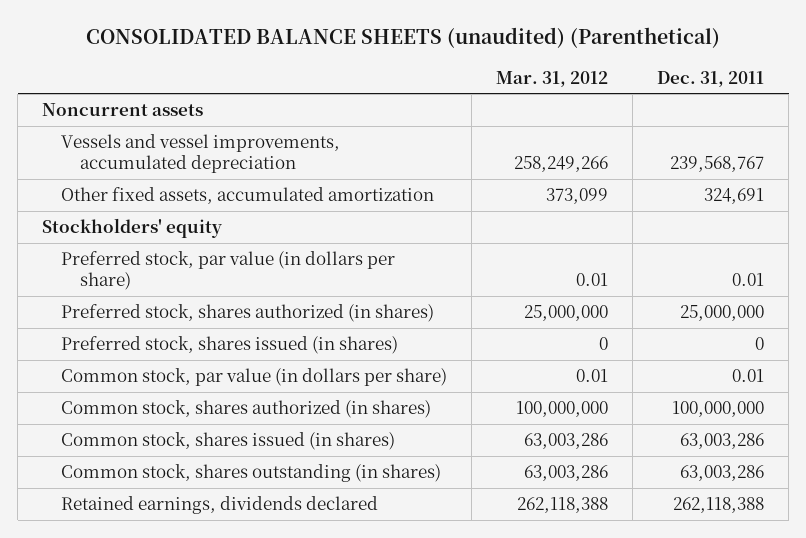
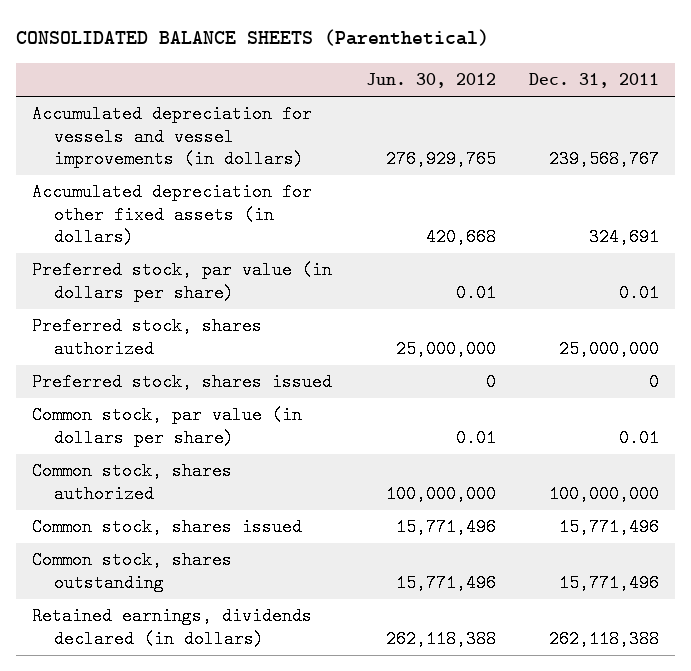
- CONSOLIDATED BALANCE SHEETS (unaudited) (Parenthetical)
+ CONSOLIDATED BALANCE SHEETS (Parenthetical)
- | Mar. 31, 2012 | Dec. 31, 2011
+ | Jun. 30, 2012 | Dec. 31, 2011
- Noncurrent assets
- Vessels and vessel improvements, accumulated depreciation | 258,249,266 | 239,568,767
- Other fixed assets, accumulated amortization | 373,099 | 324,691
- Stockholders' equity
+ Accumulated depreciation for vessels and vessel improvements (in dollars) | 276,929,765 | 239,568,767
+ Accumulated depreciation for other fixed assets (in dollars) | 420,668 | 324,691
- Preferred stock, shares authorized (in shares) | 25,000,000 | 25,000,000
- Preferred stock, shares issued (in shares) | 0 | 0
+ Preferred stock, shares authorized | 25,000,000 | 25,000,000
+ Preferred stock, shares issued | 0 | 0
- Common stock, shares authorized (in shares) | 100,000,000 | 100,000,000
- Common stock, shares issued (in shares) | 63,003,286 | 63,003,286
- Common stock, shares outstanding (in shares) | 63,003,286 | 63,003,286
- Retained earnings, dividends declared | 262,118,388 | 262,118,388
+ Common stock, shares authorized | 100,000,000 | 100,000,000
+ Common stock, shares issued | 15,771,496 | 15,771,496
+ Common stock, shares outstanding | 15,771,496 | 15,771,496
+ Retained earnings, dividends declared (in dollars) | 262,118,388 | 262,118,388

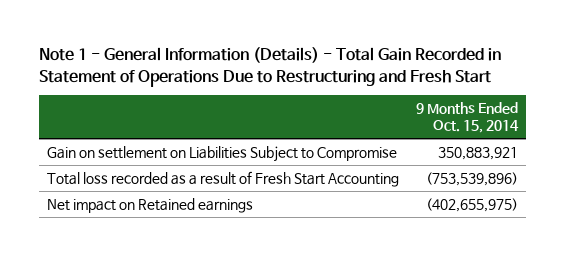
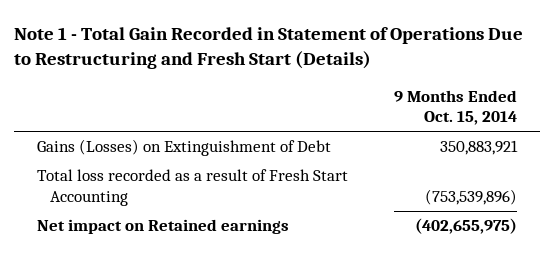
- Note 1 - General Information (Details) - Total Gain Recorded in Statement of Operations Due to Restructuring and Fresh Start
+ Note 1 - Total Gain Recorded in Statement of Operations Due to Restructuring and Fresh Start (Details)
- Gain on settlement on Liabilities Subject to Compromise | 350,883,921
+ Gains (Losses) on Extinguishment of Debt | 350,883,921

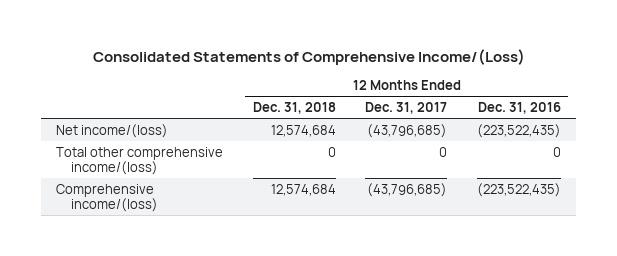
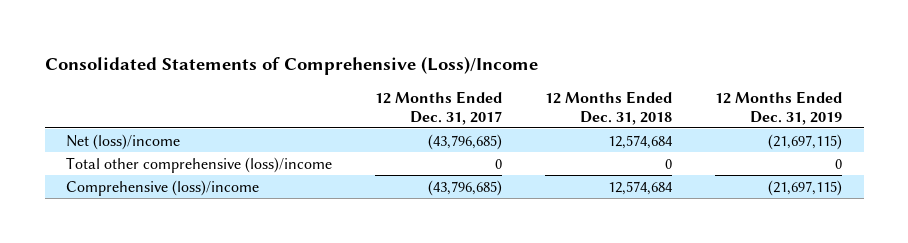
- Consolidated Statements of Comprehensive Income/(Loss)
+ Consolidated Statements of Comprehensive (Loss)/Income
- | 12 Months Ended Dec. 31, 2018 | 12 Months Ended Dec. 31, 2017 | 12 Months Ended Dec. 31, 2016
+ | 12 Months Ended Dec. 31, 2017 | 12 Months Ended Dec. 31, 2018 | 12 Months Ended Dec. 31, 2019
- Net income/(loss) | 12,574,684 | (43,796,685) | (223,522,435)
- Total other comprehensive income/(loss) | 0 | 0 | 0
- Comprehensive income/(loss) | 12,574,684 | (43,796,685) | (223,522,435)
+ Net (loss)/income | (43,796,685) | 12,574,684 | (21,697,115)
+ Total other comprehensive (loss)/income | 0 | 0 | 0
+ Comprehensive (loss)/income | (43,796,685) | 12,574,684 | (21,697,115)

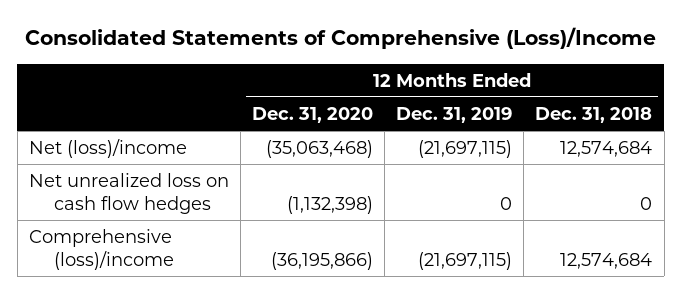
- | 12 Months Ended Dec. 31, 2017 | 12 Months Ended Dec. 31, 2018 | 12 Months Ended Dec. 31, 2019
+ | 12 Months Ended Dec. 31, 2020 | 12 Months Ended Dec. 31, 2019 | 12 Months Ended Dec. 31, 2018
- Total other comprehensive (loss)/income | 0 | 0 | 0
+ Net unrealized loss on cash flow hedges | (1,132,398) | 0 | 0

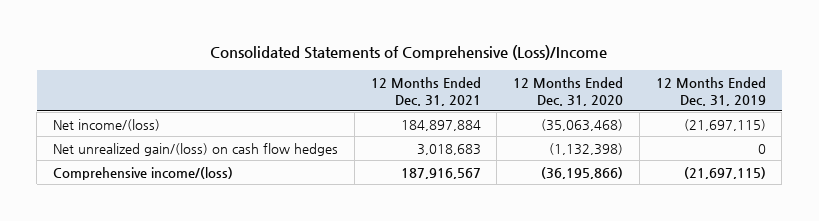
- | 12 Months Ended Dec. 31, 2020 | 12 Months Ended Dec. 31, 2019 | 12 Months Ended Dec. 31, 2018
+ | 12 Months Ended Dec. 31, 2021 | 12 Months Ended Dec. 31, 2020 | 12 Months Ended Dec. 31, 2019
- Net (loss)/income | (35,063,468) | (21,697,115) | 12,574,684
- Net unrealized loss on cash flow hedges | (1,132,398) | 0 | 0
- Comprehensive (loss)/income | (36,195,866) | (21,697,115) | 12,574,684
+ Net income/(loss) | 184,897,884 | (35,063,468) | (21,697,115)
+ Net unrealized gain/(loss) on cash flow hedges | 3,018,683 | (1,132,398) | 0
+ Comprehensive income/(loss) | 187,916,567 | (36,195,866) | (21,697,115)

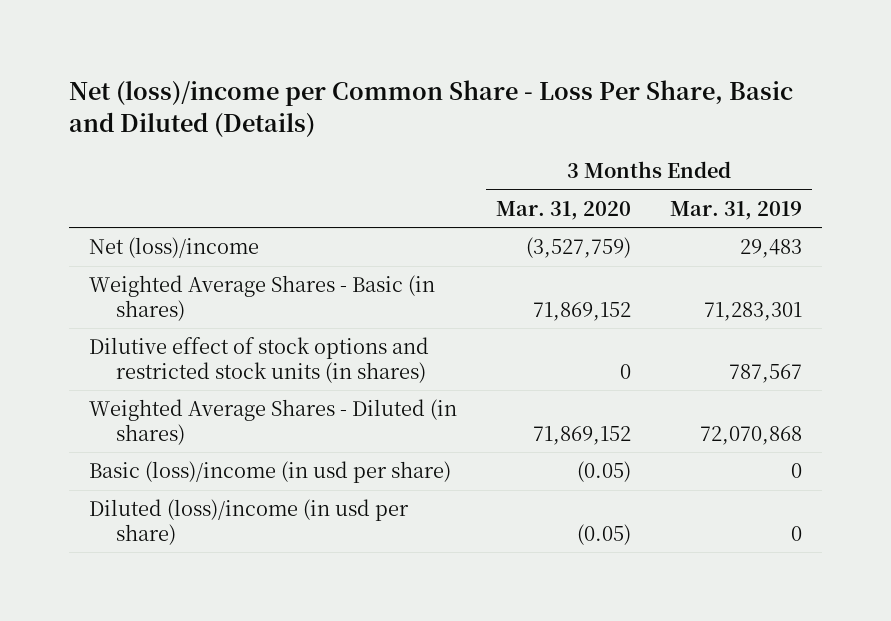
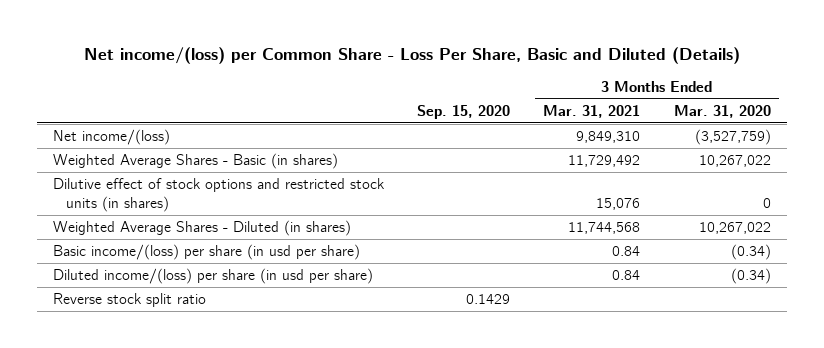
- Net (loss)/income per Common Share - Loss Per Share, Basic and Diluted (Details)
+ Net income/(loss) per Common Share - Loss Per Share, Basic and Diluted (Details)
- | 3 Months Ended Mar. 31, 2020 | 3 Months Ended Mar. 31, 2019
+ | Sep. 15, 2020 | 3 Months Ended Mar. 31, 2021 | 3 Months Ended Mar. 31, 2020
- Net (loss)/income | (3,527,759) | 29,483
- Weighted Average Shares - Basic (in shares) | 71,869,152 | 71,283,301
+ Net income/(loss) | | 9,849,310 | (3,527,759)
+ Weighted Average Shares - Basic (in shares) | | 11,729,492 | 10,267,022
- Weighted Average Shares - Diluted (in shares) | 71,869,152 | 72,070,868
- Basic (loss)/income (in usd per share) | (0.05) | 0
- Diluted (loss)/income (in usd per share) | (0.05) | 0
+ Weighted Average Shares - Diluted (in shares) | | 11,744,568 | 10,267,022
+ Basic income/(loss) per share (in usd per share) | | 0.84 | (0.34)
+ Diluted income/(loss) per share (in usd per share) | | 0.84 | (0.34)
+ Reverse stock split ratio | 0.1429 | |

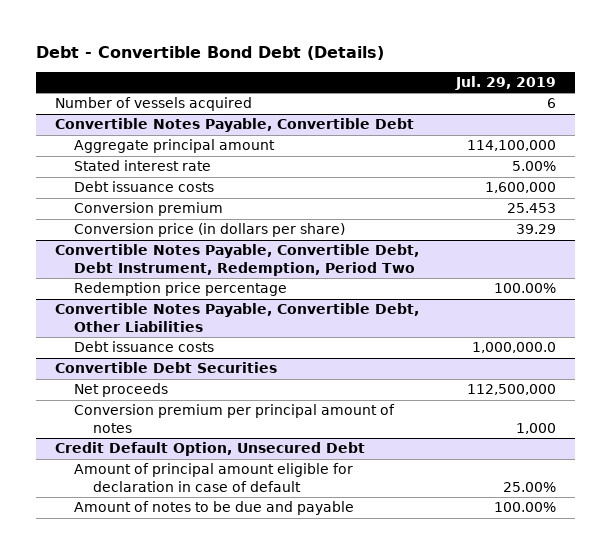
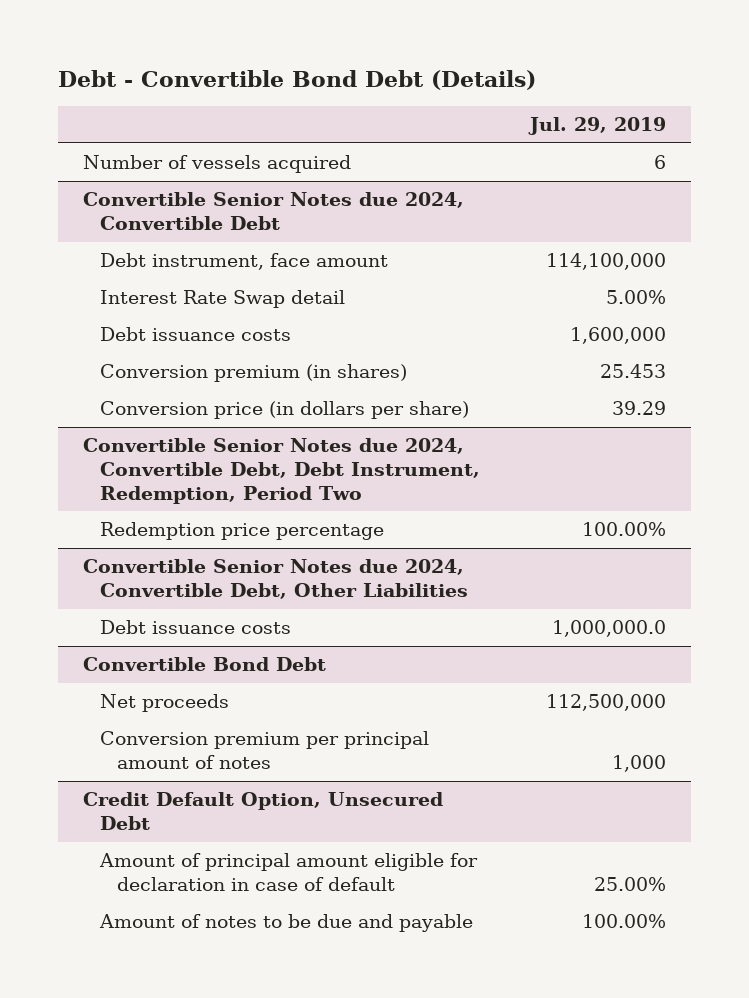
- Convertible Notes Payable, Convertible Debt
- Aggregate principal amount | 114,100,000
- Stated interest rate | 5.00%
+ Convertible Senior Notes due 2024, Convertible Debt
+ Debt instrument, face amount | 114,100,000
+ Interest Rate Swap detail | 5.00%
- Conversion premium | 25.453
+ Conversion premium (in shares) | 25.453
- Convertible Notes Payable, Convertible Debt, Debt Instrument, Redemption, Period Two
+ Convertible Senior Notes due 2024, Convertible Debt, Debt Instrument, Redemption, Period Two
- Convertible Notes Payable, Convertible Debt, Other Liabilities
+ Convertible Senior Notes due 2024, Convertible Debt, Other Liabilities
- Convertible Debt Securities
+ Convertible Bond Debt

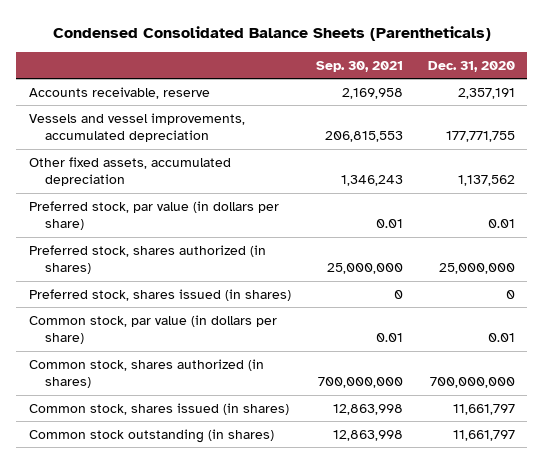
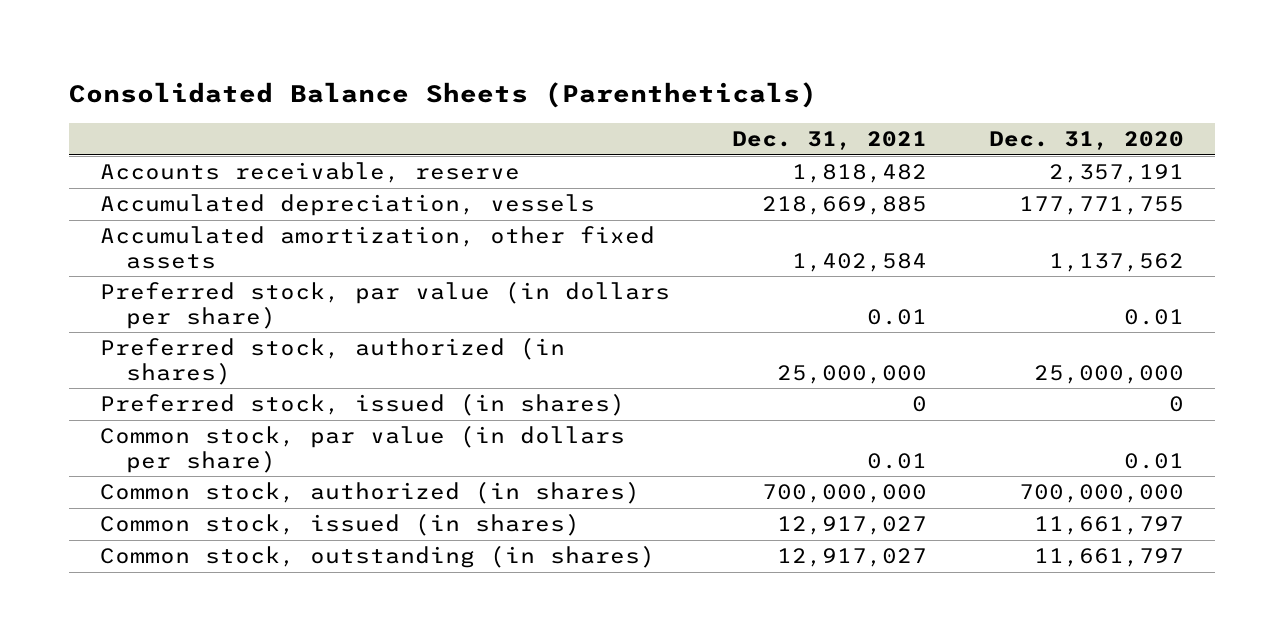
- Condensed Consolidated Balance Sheets (Parentheticals)
+ Consolidated Balance Sheets (Parentheticals)
- | Sep. 30, 2021 | Dec. 31, 2020
+ | Dec. 31, 2021 | Dec. 31, 2020
- Vessels and vessel improvements, accumulated depreciation | 206,815,553 | 177,771,755
- Other fixed assets, accumulated depreciation | 1,346,243 | 1,137,562
+ Accumulated depreciation, vessels | 218,669,885 | 177,771,755
+ Accumulated amortization, other fixed assets | 1,402,584 | 1,137,562
- Preferred stock, shares authorized (in shares) | 25,000,000 | 25,000,000
- Preferred stock, shares issued (in shares) | 0 | 0
+ Preferred stock, authorized (in shares) | 25,000,000 | 25,000,000
+ Preferred stock, issued (in shares) | 0 | 0
- Common stock, shares authorized (in shares) | 700,000,000 | 700,000,000
- Common stock, shares issued (in shares) | 12,863,998 | 11,661,797
- Common stock outstanding (in shares) | 12,863,998 | 11,661,797
+ Common stock, authorized (in shares) | 700,000,000 | 700,000,000
+ Common stock, issued (in shares) | 12,917,027 | 11,661,797
+ Common stock, outstanding (in shares) | 12,917,027 | 11,661,797

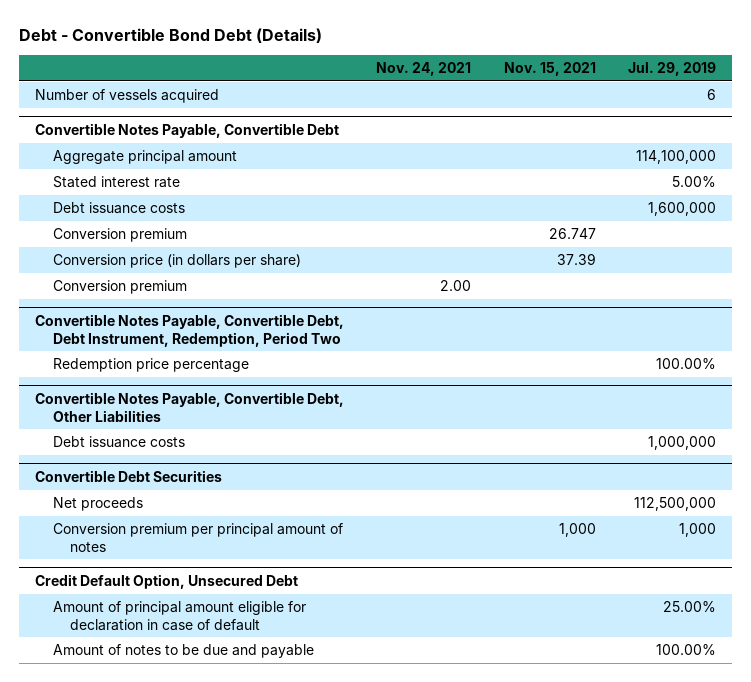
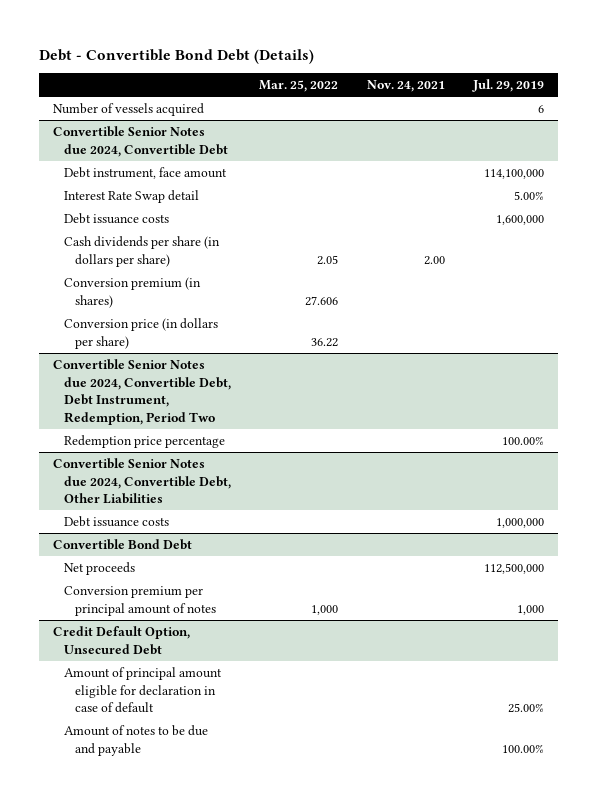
- | Nov. 24, 2021 | Nov. 15, 2021 | Jul. 29, 2019
+ | Mar. 25, 2022 | Nov. 24, 2021 | Jul. 29, 2019
- Convertible Notes Payable, Convertible Debt
- Aggregate principal amount | | | 114,100,000
- Stated interest rate | | | 5.00%
+ Convertible Senior Notes due 2024, Convertible Debt
+ Debt instrument, face amount | | | 114,100,000
+ Interest Rate Swap detail | | | 5.00%
- Conversion premium | | 26.747 |
+ Cash dividends per share (in dollars per share) | 2.05 | 2.00 |
+ Conversion premium (in shares) | 27.606 | |
- Conversion premium | 2.00 | |
- Convertible Notes Payable, Convertible Debt, Debt Instrument, Redemption, Period Two
+ Convertible Senior Notes due 2024, Convertible Debt, Debt Instrument, Redemption, Period Two
- Convertible Notes Payable, Convertible Debt, Other Liabilities
+ Convertible Senior Notes due 2024, Convertible Debt, Other Liabilities
- Convertible Debt Securities
+ Convertible Bond Debt

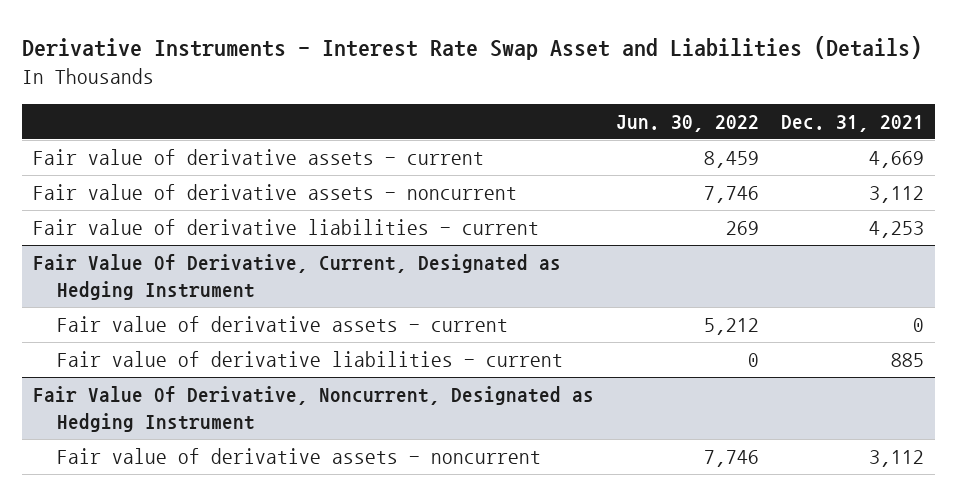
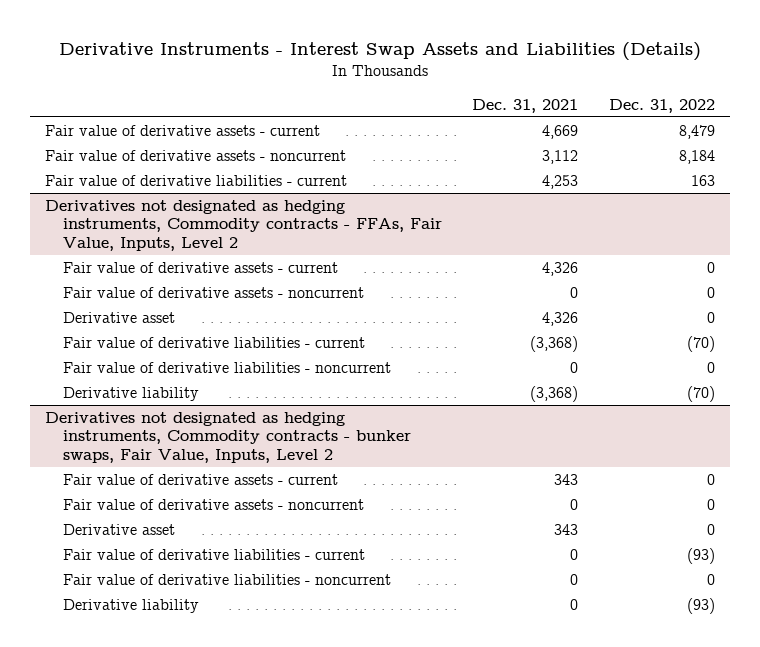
- Derivative Instruments - Interest Rate Swap Asset and Liabilities (Details)
+ Derivative Instruments - Interest Swap Assets and Liabilities (Details)
- | Jun. 30, 2022 | Dec. 31, 2021
+ | Dec. 31, 2021 | Dec. 31, 2022
- Fair Value Of Derivative, Current, Designated as Hedging Instrument
- Fair value of derivative assets - current | 5,212 | 0
- Fair value of derivative liabilities - current | 0 | 885
- Fair Value Of Derivative, Noncurrent, Designated as Hedging Instrument
- Fair value of derivative assets - noncurrent | 7,746 | 3,112
+ Derivatives not designated as hedging instruments, Commodity contracts - FFAs, Fair Value, Inputs, Level 2
+ Fair value of derivative assets - current | 4,326 | 0
+ Fair value of derivative assets - noncurrent | 0 | 0
+ Derivative asset | 4,326 | 0
+ Fair value of derivative liabilities - current | (3,368) | (70)
+ Fair value of derivative liabilities - noncurrent | 0 | 0
+ Derivative liability | (3,368) | (70)
+ Derivatives not designated as hedging instruments, Commodity contracts - bunker swaps, Fair Value, Inputs, Level 2
+ Fair value of derivative assets - current | 343 | 0
+ Fair value of derivative assets - noncurrent | 0 | 0
+ Derivative asset | 343 | 0
+ Fair value of derivative liabilities - current | 0 | (93)
+ Fair value of derivative liabilities - noncurrent | 0 | 0
+ Derivative liability | 0 | (93)

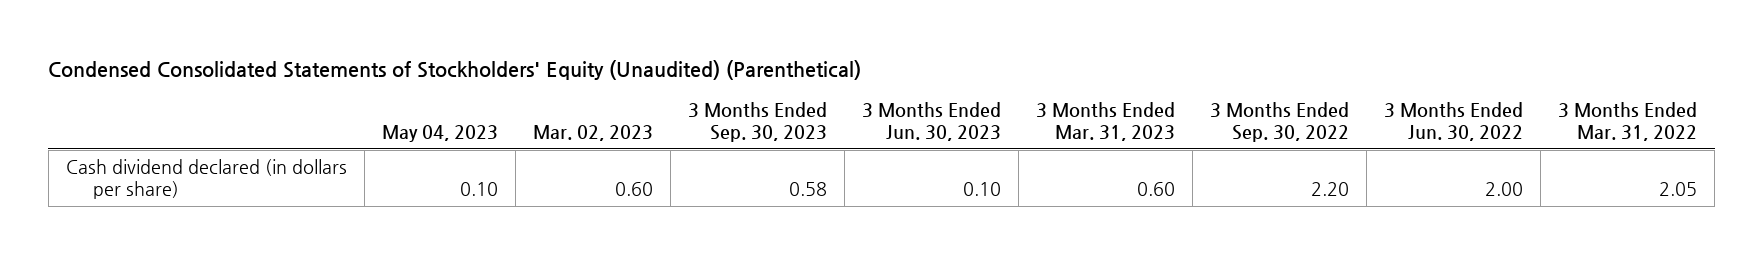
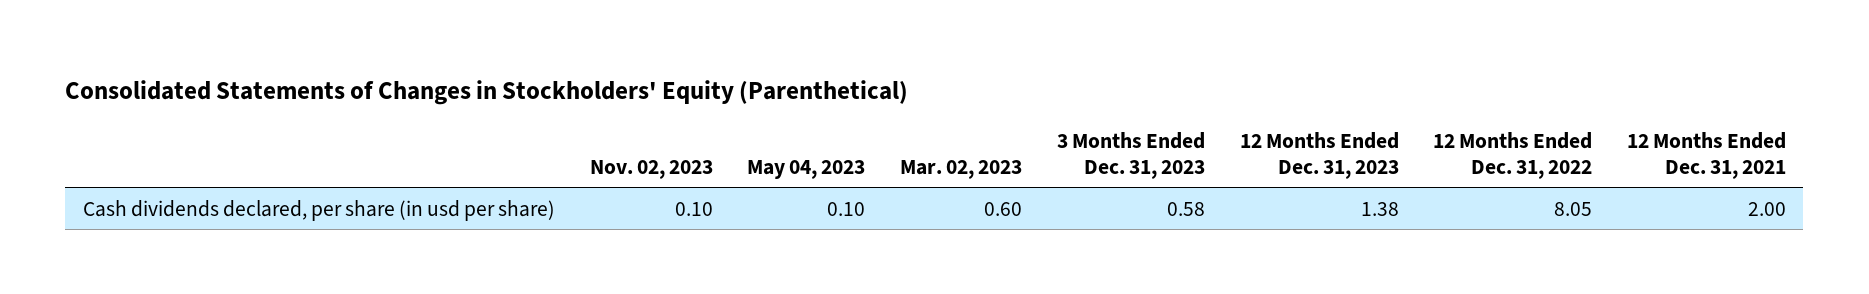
- Condensed Consolidated Statements of Stockholders' Equity (Unaudited) (Parenthetical)
+ Consolidated Statements of Changes in Stockholders' Equity (Parenthetical)
- | May 04, 2023 | Mar. 02, 2023 | 3 Months Ended Sep. 30, 2023 | 3 Months Ended Jun. 30, 2023 | 3 Months Ended Mar. 31, 2023 | 3 Months Ended Sep. 30, 2022 | 3 Months Ended Jun. 30, 2022 | 3 Months Ended Mar. 31, 2022
+ | Nov. 02, 2023 | May 04, 2023 | Mar. 02, 2023 | 3 Months Ended Dec. 31, 2023 | 12 Months Ended Dec. 31, 2023 | 12 Months Ended Dec. 31, 2022 | 12 Months Ended Dec. 31, 2021
- Cash dividend declared (in dollars per share) | 0.10 | 0.60 | 0.58 | 0.10 | 0.60 | 2.20 | 2.00 | 2.05
+ Cash dividends declared, per share (in usd per share) | 0.10 | 0.10 | 0.60 | 0.58 | 1.38 | 8.05 | 2.00

